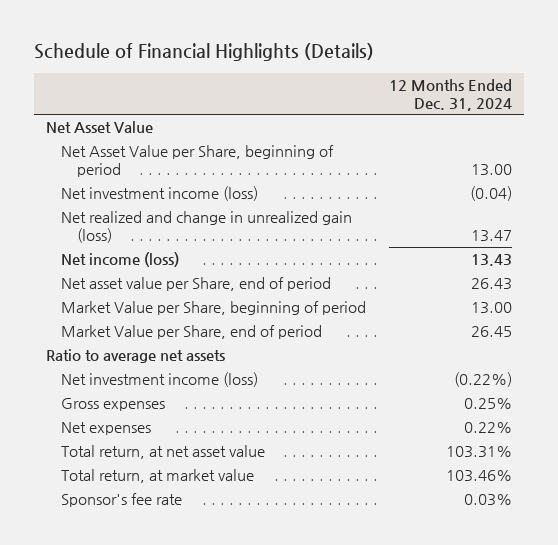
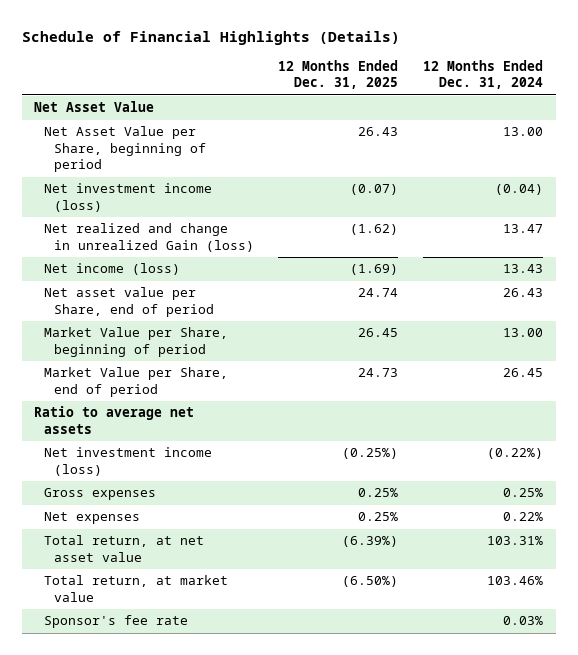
- | 12 Months Ended Dec. 31, 2024
+ | 12 Months Ended Dec. 31, 2025 | 12 Months Ended Dec. 31, 2024
- Net realized and change in unrealized gain (loss) | 13.47
+ Net realized and change in unrealized Gain (loss) | (1.62) | 13.47

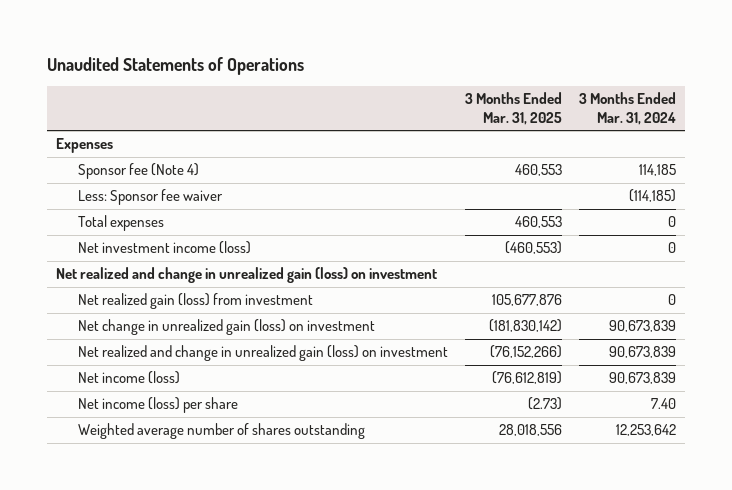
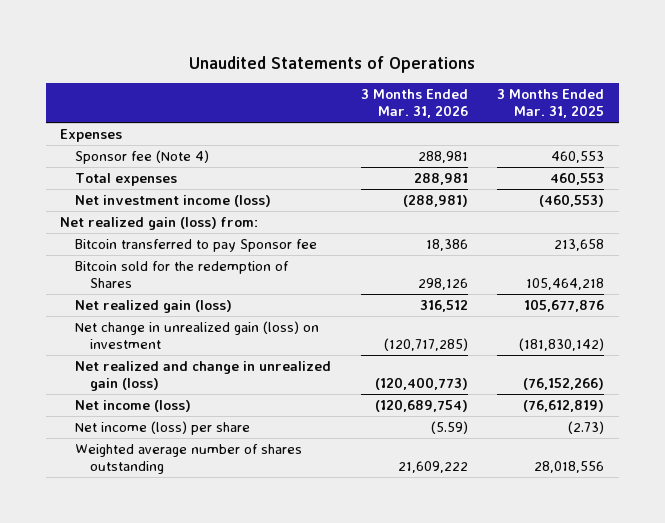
- | 3 Months Ended Mar. 31, 2025 | 3 Months Ended Mar. 31, 2024
+ | 3 Months Ended Mar. 31, 2026 | 3 Months Ended Mar. 31, 2025
- Less: Sponsor fee waiver | | (114,185)
- Net realized and change in unrealized gain (loss) on investment
- Net realized gain (loss) from investment | 105,677,876 | 0
+ Net realized gain (loss) from:
+ Bitcoin transferred to pay Sponsor fee | 18,386 | 213,658
+ Bitcoin sold for the redemption of Shares | 298,126 | 105,464,218
+ Net realized gain (loss) | 316,512 | 105,677,876
- Net realized and change in unrealized gain (loss) on investment | (76,152,266) | 90,673,839
+ Net realized and change in unrealized gain (loss) | (120,400,773) | (76,152,266)

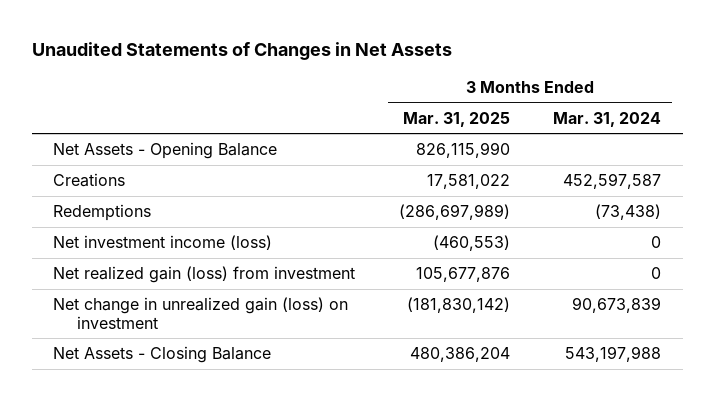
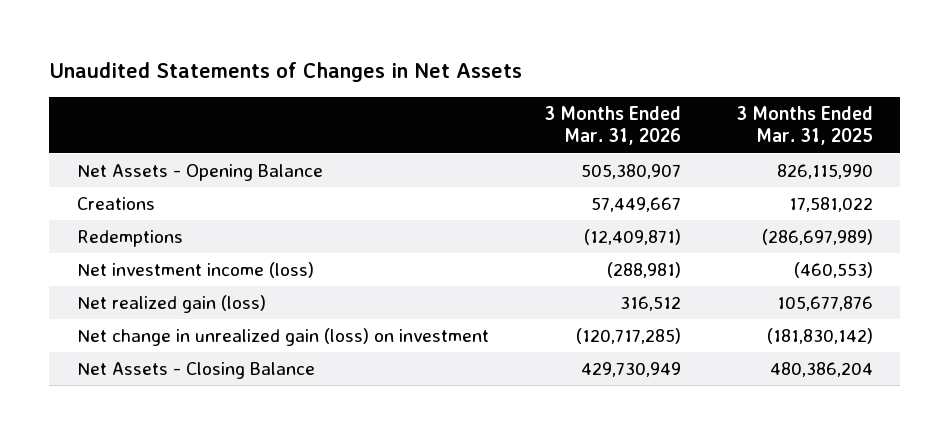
- | 3 Months Ended Mar. 31, 2025 | 3 Months Ended Mar. 31, 2024
+ | 3 Months Ended Mar. 31, 2026 | 3 Months Ended Mar. 31, 2025
- Net realized gain (loss) from investment | 105,677,876 | 0
+ Net realized gain (loss) | 316,512 | 105,677,876

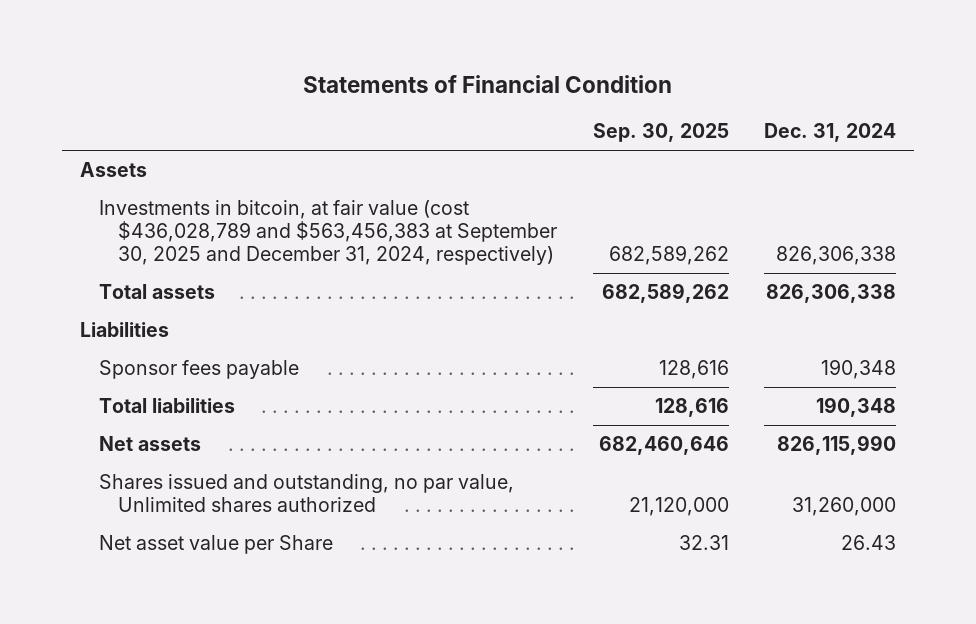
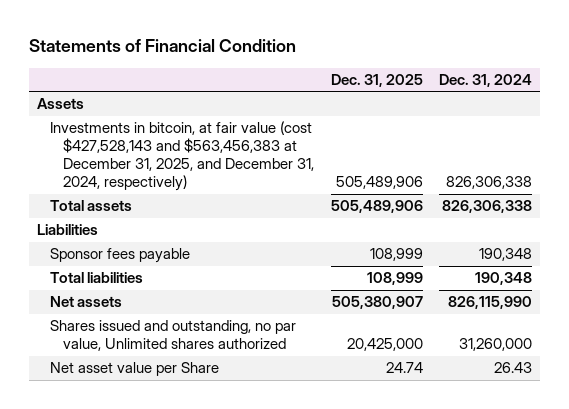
- | Sep. 30, 2025 | Dec. 31, 2024
+ | Dec. 31, 2025 | Dec. 31, 2024
- Investments in bitcoin, at fair value (cost $436,028,789 and $563,456,383 at September 30, 2025 and December 31, 2024, respectively) | 682,589,262 | 826,306,338
+ Investments in bitcoin, at fair value (cost $427,528,143 and $563,456,383 at December 31, 2025, and December 31, 2024, respectively) | 505,489,906 | 826,306,338

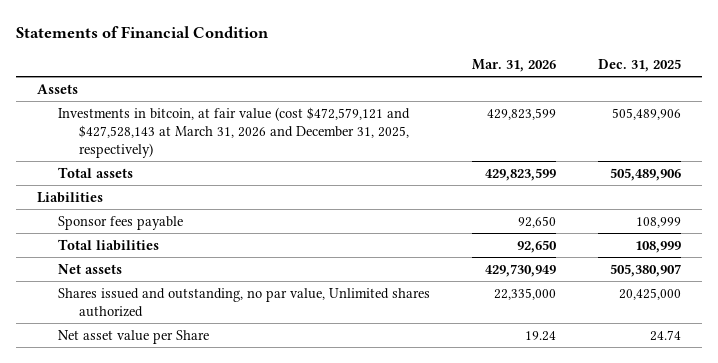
- | Dec. 31, 2025 | Dec. 31, 2024
+ | Mar. 31, 2026 | Dec. 31, 2025
- Investments in bitcoin, at fair value (cost $427,528,143 and $563,456,383 at December 31, 2025, and December 31, 2024, respectively) | 505,489,906 | 826,306,338
+ Investments in bitcoin, at fair value (cost $472,579,121 and $427,528,143 at March 31, 2026 and December 31, 2025, respectively) | 429,823,599 | 505,489,906

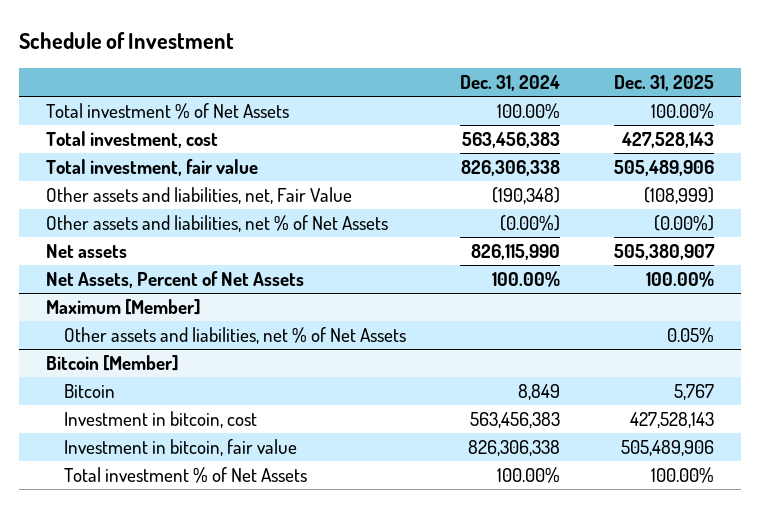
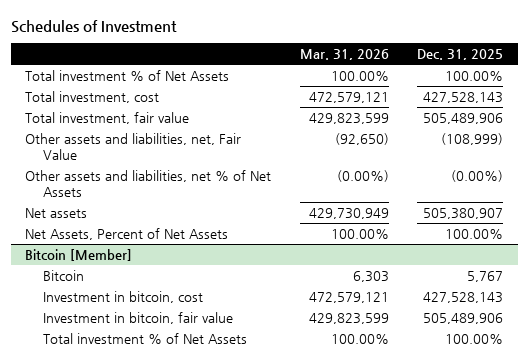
- Schedule of Investment
+ Schedules of Investment
- | Dec. 31, 2024 | Dec. 31, 2025
+ | Mar. 31, 2026 | Dec. 31, 2025
- Maximum [Member]
- Other assets and liabilities, net % of Net Assets | | 0.05%

